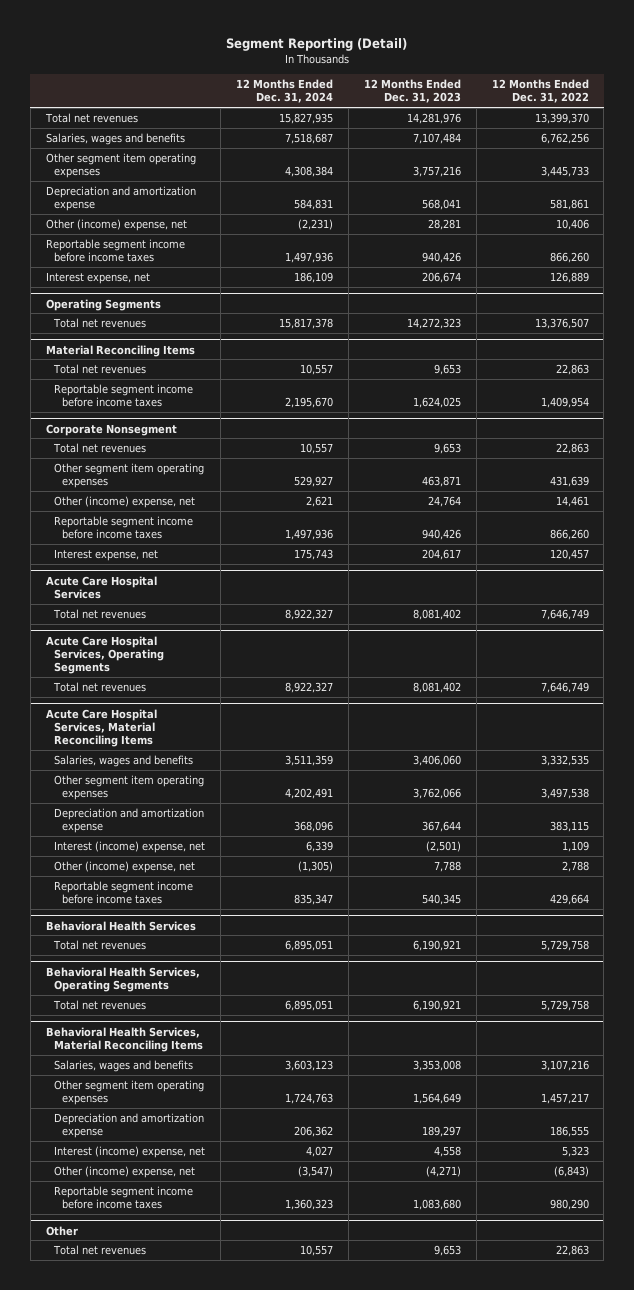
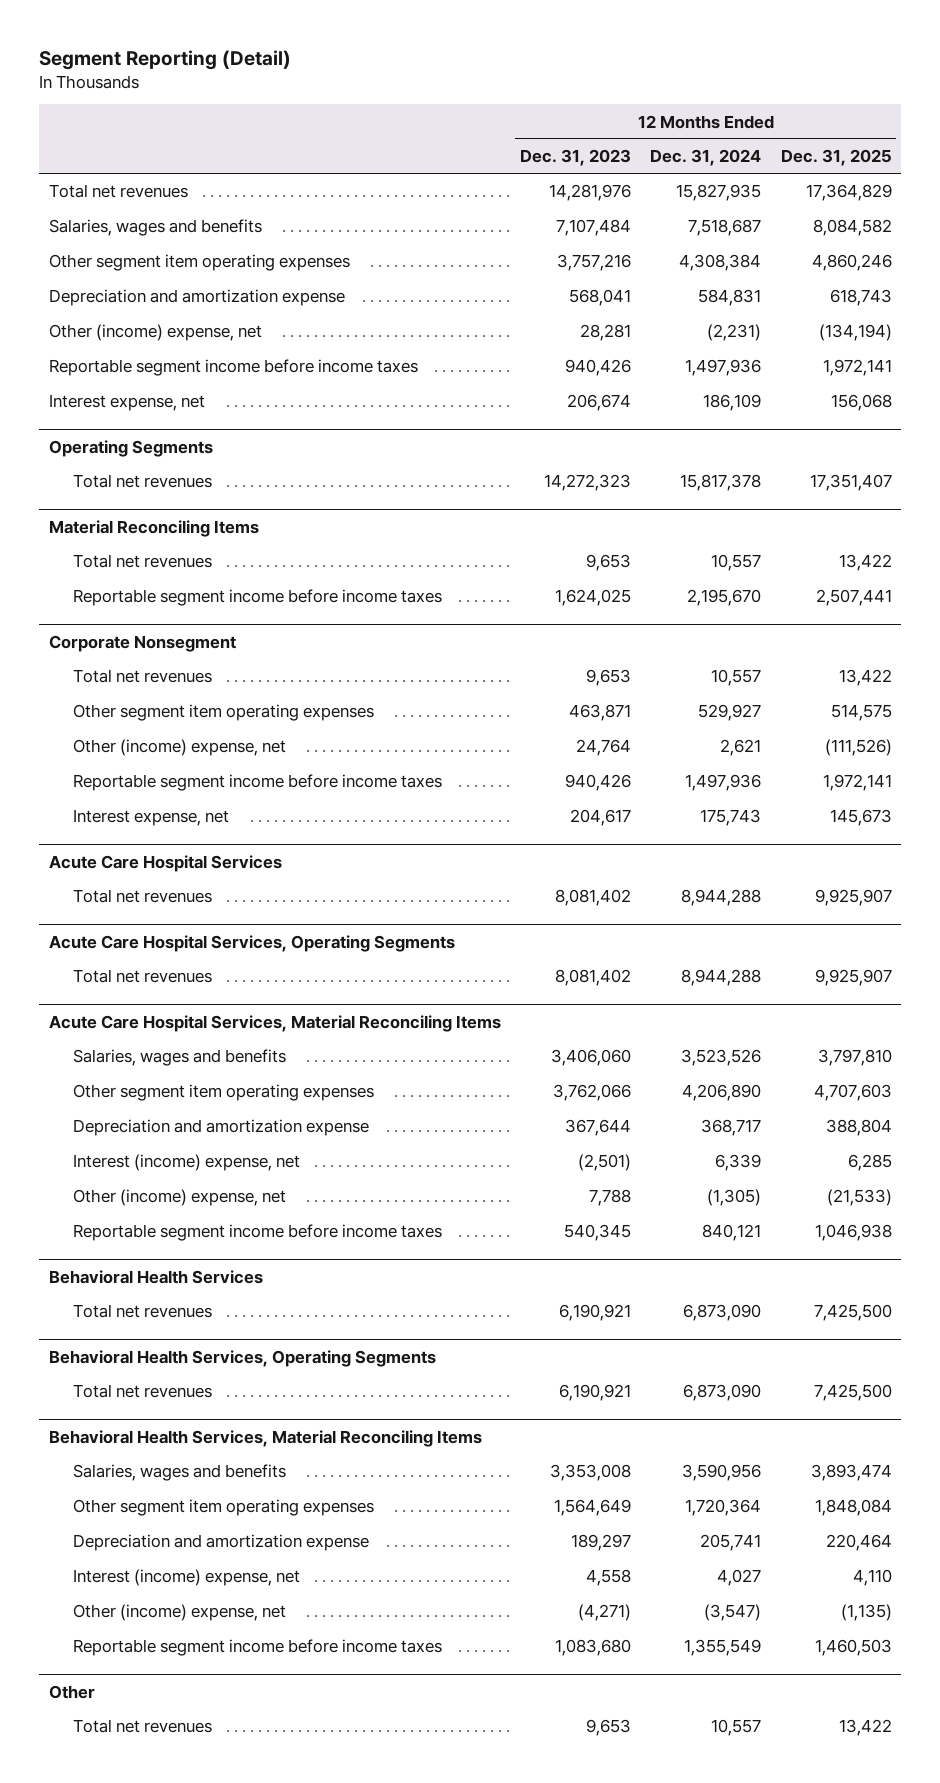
- | 12 Months Ended Dec. 31, 2024 | 12 Months Ended Dec. 31, 2023 | 12 Months Ended Dec. 31, 2022
+ | 12 Months Ended Dec. 31, 2023 | 12 Months Ended Dec. 31, 2024 | 12 Months Ended Dec. 31, 2025
@ Acute Care Hospital Services
- Total net revenues | 8,922,327 | 8,081,402 | 7,646,749
+ Total net revenues | 8,081,402 | 8,944,288 | 9,925,907
@ Acute Care Hospital Services, Operating Segments
- Total net revenues | 8,922,327 | 8,081,402 | 7,646,749
+ Total net revenues | 8,081,402 | 8,944,288 | 9,925,907
@ Acute Care Hospital Services, Material Reconciling Items
- Salaries, wages and benefits | 3,511,359 | 3,406,060 | 3,332,535
- Other segment item operating expenses | 4,202,491 | 3,762,066 | 3,497,538
- Depreciation and amortization expense | 368,096 | 367,644 | 383,115
+ Salaries, wages and benefits | 3,406,060 | 3,523,526 | 3,797,810
+ Other segment item operating expenses | 3,762,066 | 4,206,890 | 4,707,603
+ Depreciation and amortization expense | 367,644 | 368,717 | 388,804
- Reportable segment income before income taxes | 835,347 | 540,345 | 429,664
+ Reportable segment income before income taxes | 540,345 | 840,121 | 1,046,938
@ Behavioral Health Services
- Total net revenues | 6,895,051 | 6,190,921 | 5,729,758
+ Total net revenues | 6,190,921 | 6,873,090 | 7,425,500
@ Behavioral Health Services, Operating Segments
- Total net revenues | 6,895,051 | 6,190,921 | 5,729,758
+ Total net revenues | 6,190,921 | 6,873,090 | 7,425,500
@ Behavioral Health Services, Material Reconciling Items
- Salaries, wages and benefits | 3,603,123 | 3,353,008 | 3,107,216
- Other segment item operating expenses | 1,724,763 | 1,564,649 | 1,457,217
- Depreciation and amortization expense | 206,362 | 189,297 | 186,555
+ Salaries, wages and benefits | 3,353,008 | 3,590,956 | 3,893,474
+ Other segment item operating expenses | 1,564,649 | 1,720,364 | 1,848,084
+ Depreciation and amortization expense | 189,297 | 205,741 | 220,464
- Reportable segment income before income taxes | 1,360,323 | 1,083,680 | 980,290
+ Reportable segment income before income taxes | 1,083,680 | 1,355,549 | 1,460,503

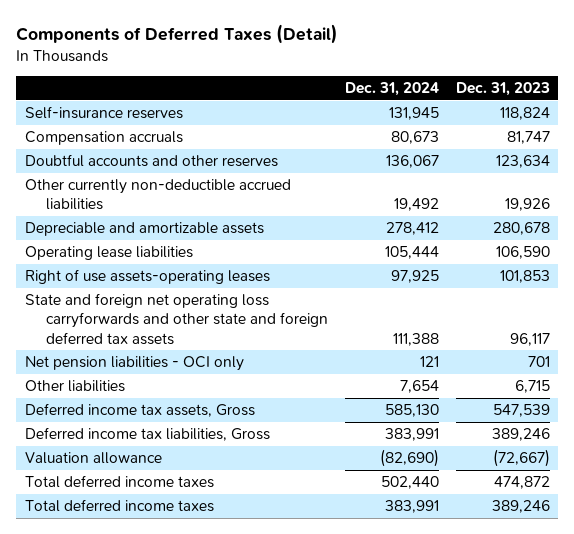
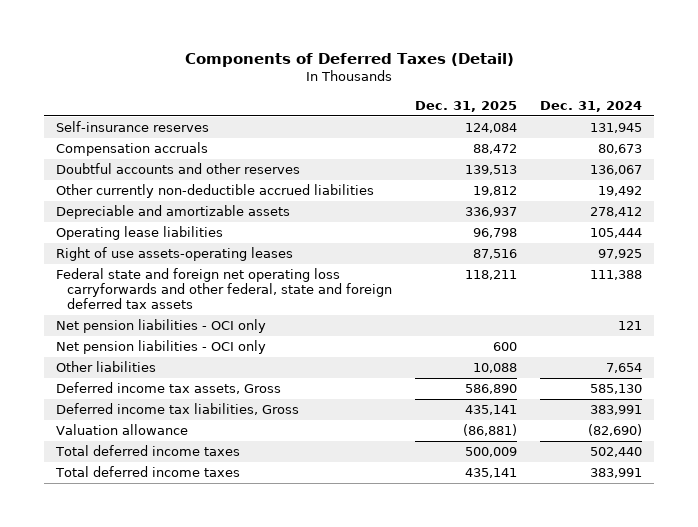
- | Dec. 31, 2024 | Dec. 31, 2023
+ | Dec. 31, 2025 | Dec. 31, 2024
- State and foreign net operating loss carryforwards and other state and foreign deferred tax assets | 111,388 | 96,117
+ Federal state and foreign net operating loss carryforwards and other federal, state and foreign deferred tax assets | 118,211 | 111,388
+ Net pension liabilities - OCI only | 600 |

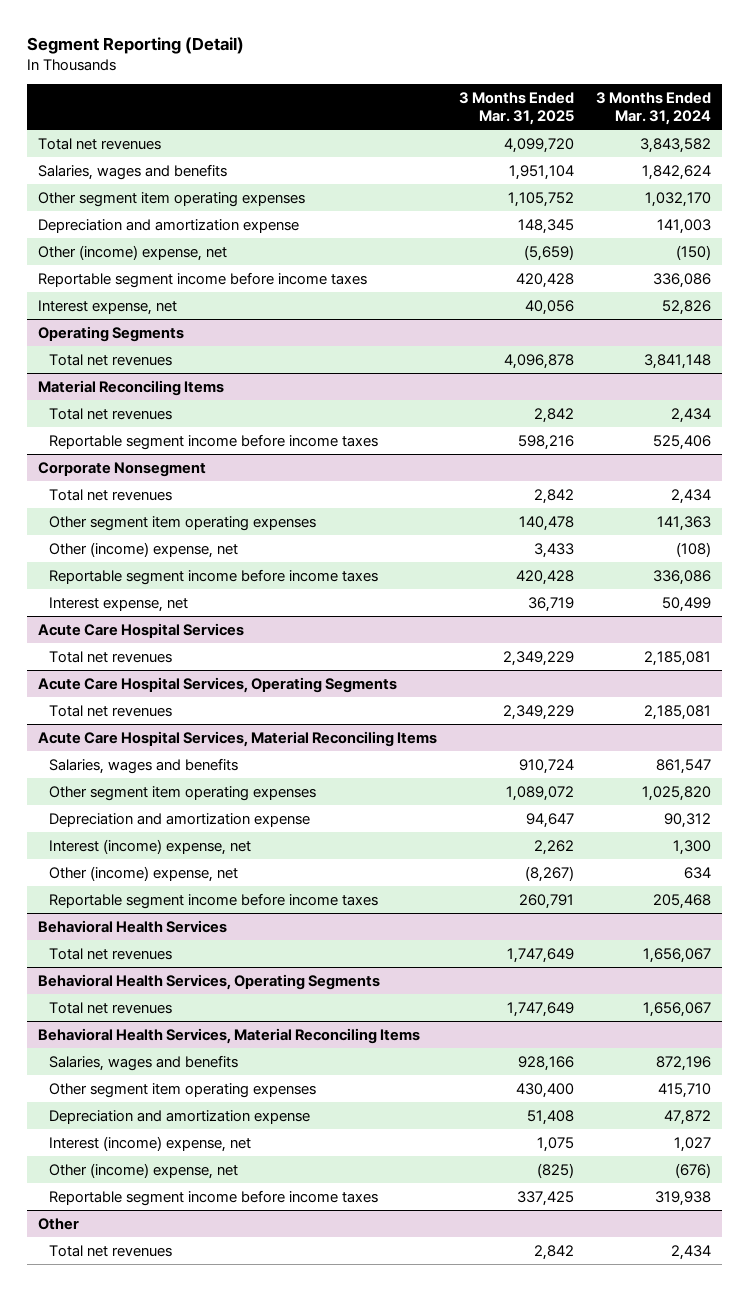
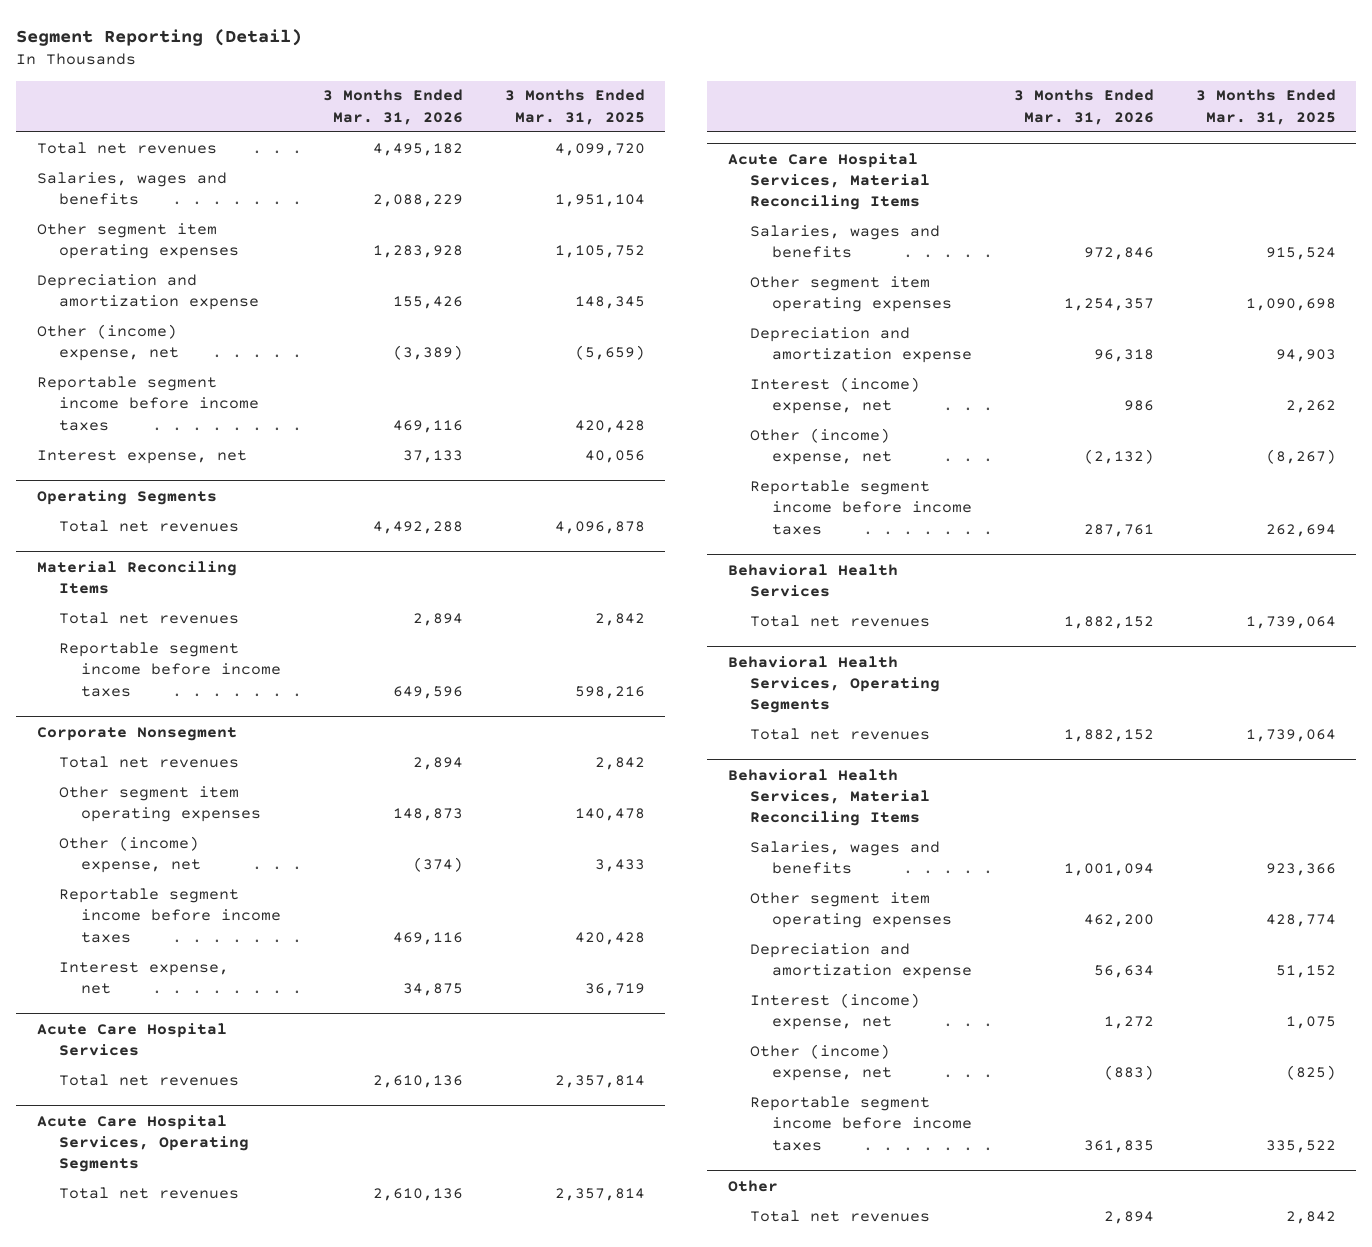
- | 3 Months Ended Mar. 31, 2025 | 3 Months Ended Mar. 31, 2024
+ | 3 Months Ended Mar. 31, 2026 | 3 Months Ended Mar. 31, 2025
@ Acute Care Hospital Services
- Total net revenues | 2,349,229 | 2,185,081
+ Total net revenues | 2,610,136 | 2,357,814
@ Acute Care Hospital Services, Operating Segments
- Total net revenues | 2,349,229 | 2,185,081
+ Total net revenues | 2,610,136 | 2,357,814
@ Acute Care Hospital Services, Material Reconciling Items
- Salaries, wages and benefits | 910,724 | 861,547
- Other segment item operating expenses | 1,089,072 | 1,025,820
- Depreciation and amortization expense | 94,647 | 90,312
+ Salaries, wages and benefits | 972,846 | 915,524
+ Other segment item operating expenses | 1,254,357 | 1,090,698
+ Depreciation and amortization expense | 96,318 | 94,903
- Reportable segment income before income taxes | 260,791 | 205,468
+ Reportable segment income before income taxes | 287,761 | 262,694
@ Behavioral Health Services
- Total net revenues | 1,747,649 | 1,656,067
+ Total net revenues | 1,882,152 | 1,739,064
@ Behavioral Health Services, Operating Segments
- Total net revenues | 1,747,649 | 1,656,067
+ Total net revenues | 1,882,152 | 1,739,064
@ Behavioral Health Services, Material Reconciling Items
- Salaries, wages and benefits | 928,166 | 872,196
- Other segment item operating expenses | 430,400 | 415,710
- Depreciation and amortization expense | 51,408 | 47,872
+ Salaries, wages and benefits | 1,001,094 | 923,366
+ Other segment item operating expenses | 462,200 | 428,774
+ Depreciation and amortization expense | 56,634 | 51,152
- Reportable segment income before income taxes | 337,425 | 319,938
+ Reportable segment income before income taxes | 361,835 | 335,522

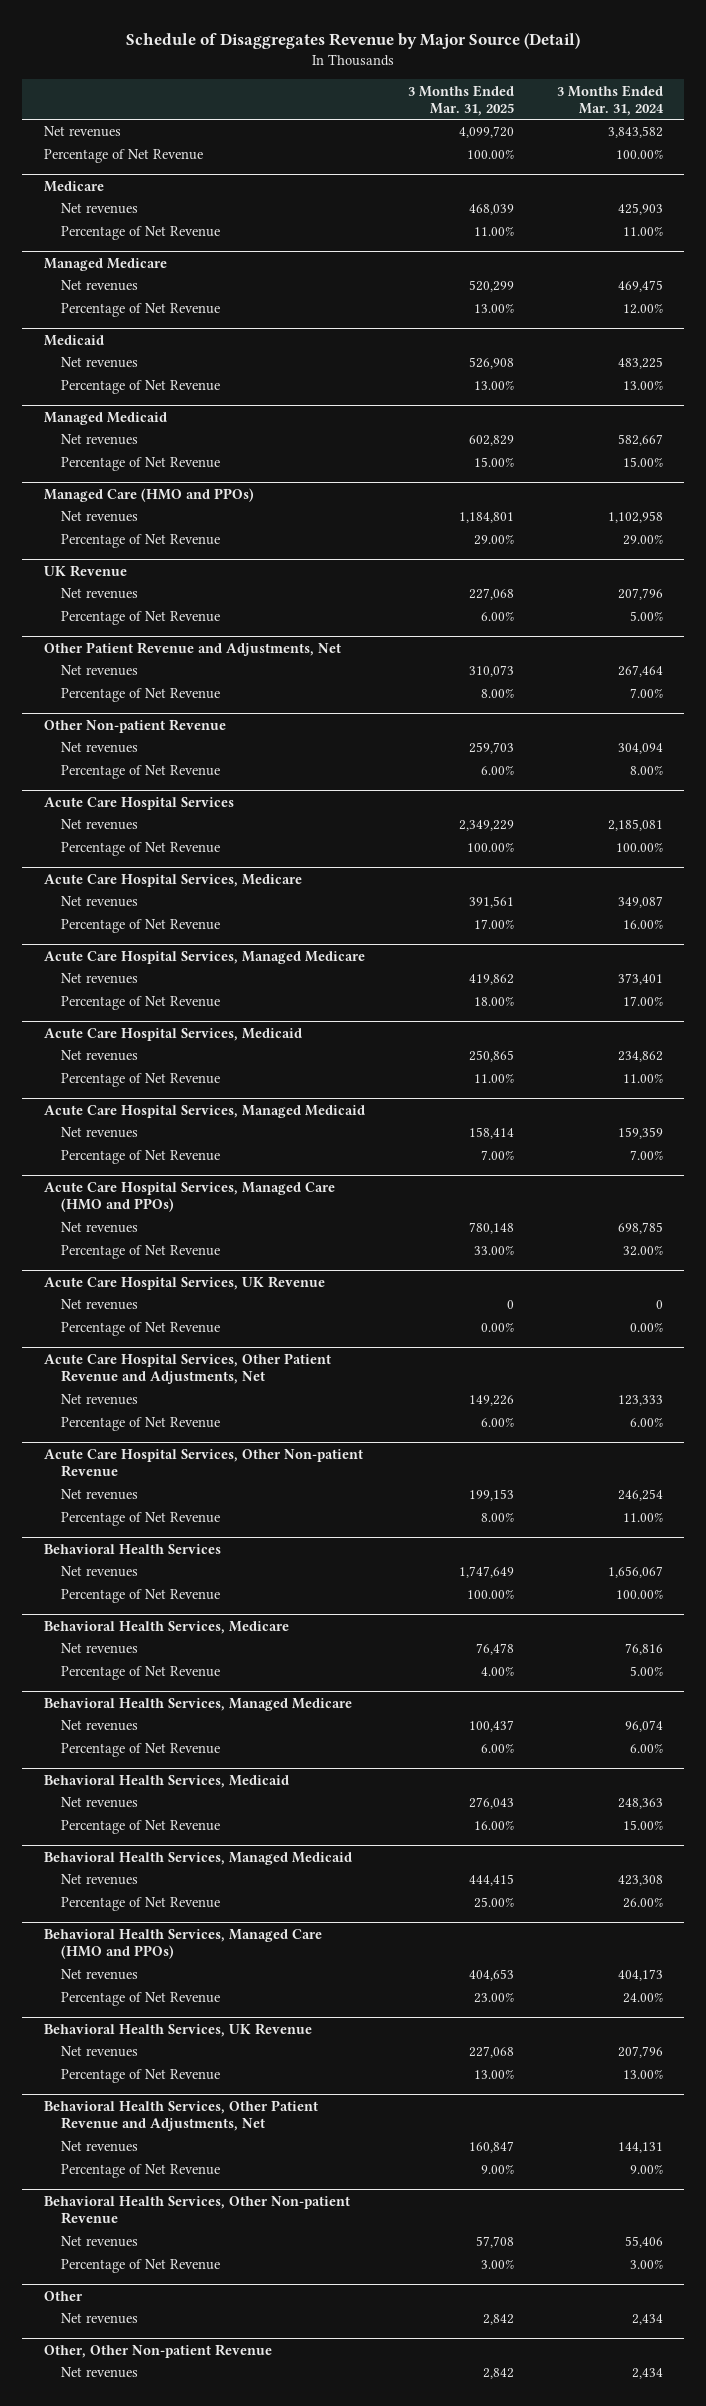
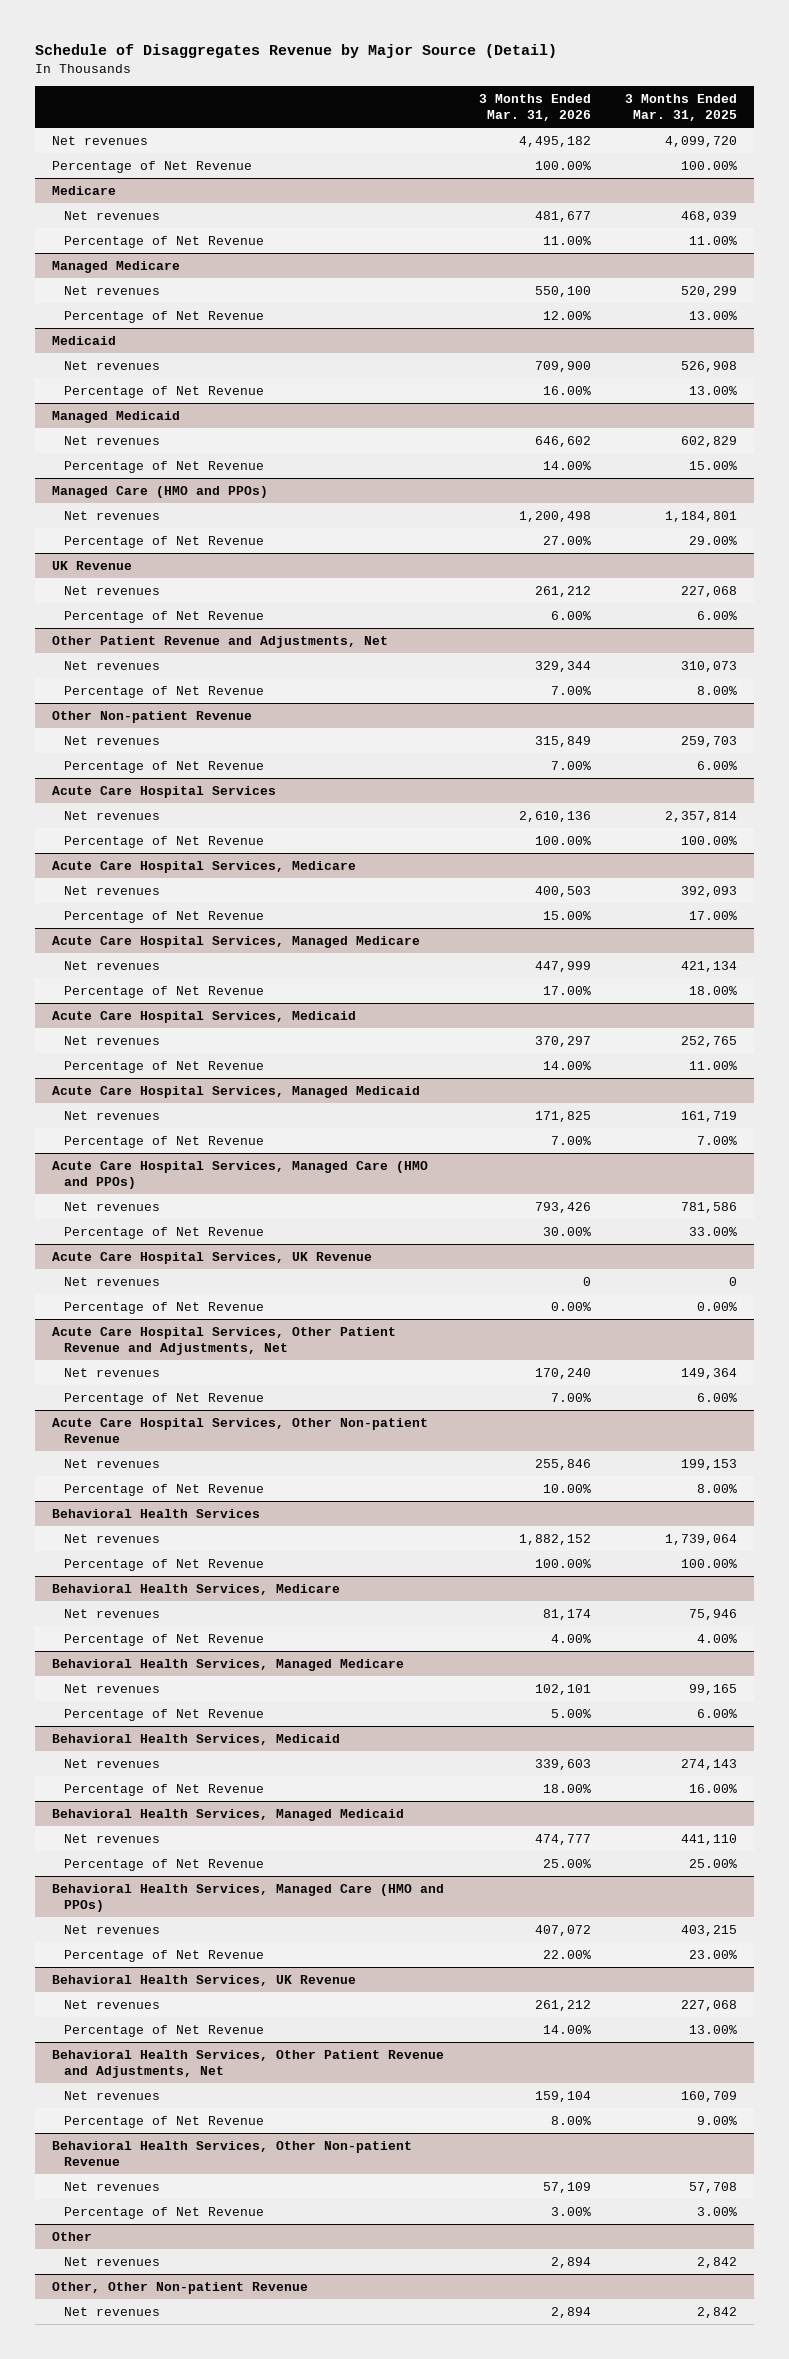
- | 3 Months Ended Mar. 31, 2025 | 3 Months Ended Mar. 31, 2024
+ | 3 Months Ended Mar. 31, 2026 | 3 Months Ended Mar. 31, 2025
@ Acute Care Hospital Services
- Net revenues | 2,349,229 | 2,185,081
+ Net revenues | 2,610,136 | 2,357,814
@ Acute Care Hospital Services, Medicare
- Net revenues | 391,561 | 349,087
+ Net revenues | 400,503 | 392,093
@ Acute Care Hospital Services, Managed Medicare
- Net revenues | 419,862 | 373,401
+ Net revenues | 447,999 | 421,134
@ Acute Care Hospital Services, Medicaid
- Net revenues | 250,865 | 234,862
+ Net revenues | 370,297 | 252,765
@ Acute Care Hospital Services, Managed Medicaid
- Net revenues | 158,414 | 159,359
+ Net revenues | 171,825 | 161,719
@ Acute Care Hospital Services, Managed Care (HMO and PPOs)
- Net revenues | 780,148 | 698,785
+ Net revenues | 793,426 | 781,586
@ Acute Care Hospital Services, Other Patient Revenue and Adjustments, Net
- Net revenues | 149,226 | 123,333
+ Net revenues | 170,240 | 149,364
@ Behavioral Health Services
- Net revenues | 1,747,649 | 1,656,067
+ Net revenues | 1,882,152 | 1,739,064
@ Behavioral Health Services, Medicare
- Net revenues | 76,478 | 76,816
+ Net revenues | 81,174 | 75,946
@ Behavioral Health Services, Managed Medicare
- Net revenues | 100,437 | 96,074
+ Net revenues | 102,101 | 99,165
@ Behavioral Health Services, Medicaid
- Net revenues | 276,043 | 248,363
+ Net revenues | 339,603 | 274,143
@ Behavioral Health Services, Managed Medicaid
- Net revenues | 444,415 | 423,308
+ Net revenues | 474,777 | 441,110
@ Behavioral Health Services, Managed Care (HMO and PPOs)
- Net revenues | 404,653 | 404,173
+ Net revenues | 407,072 | 403,215
@ Behavioral Health Services, Other Patient Revenue and Adjustments, Net
- Net revenues | 160,847 | 144,131
+ Net revenues | 159,104 | 160,709

